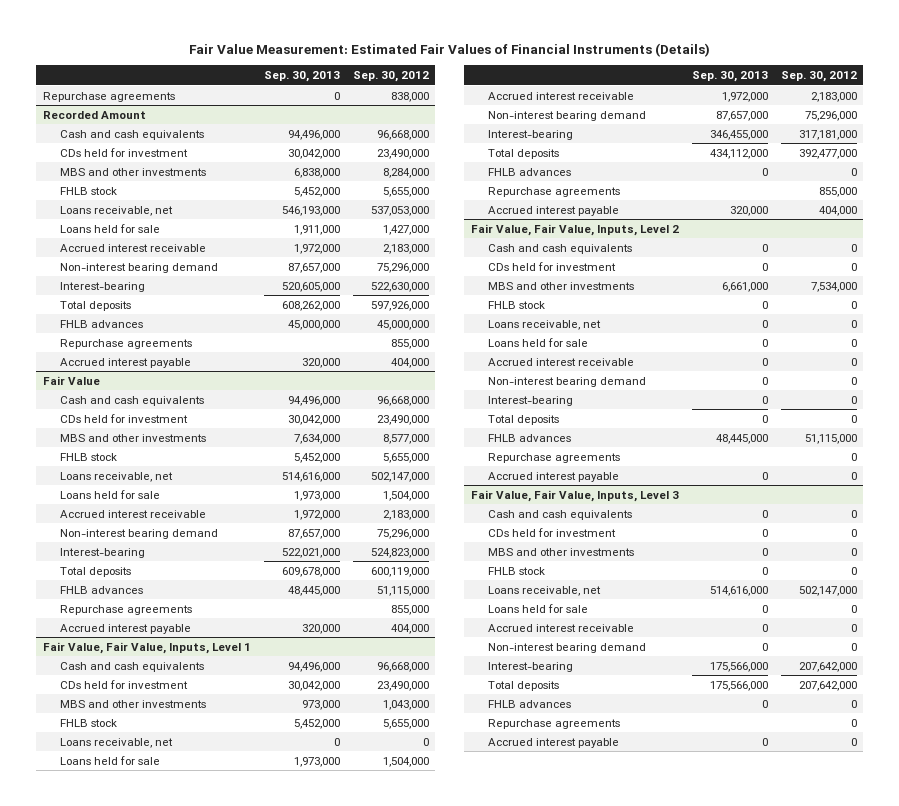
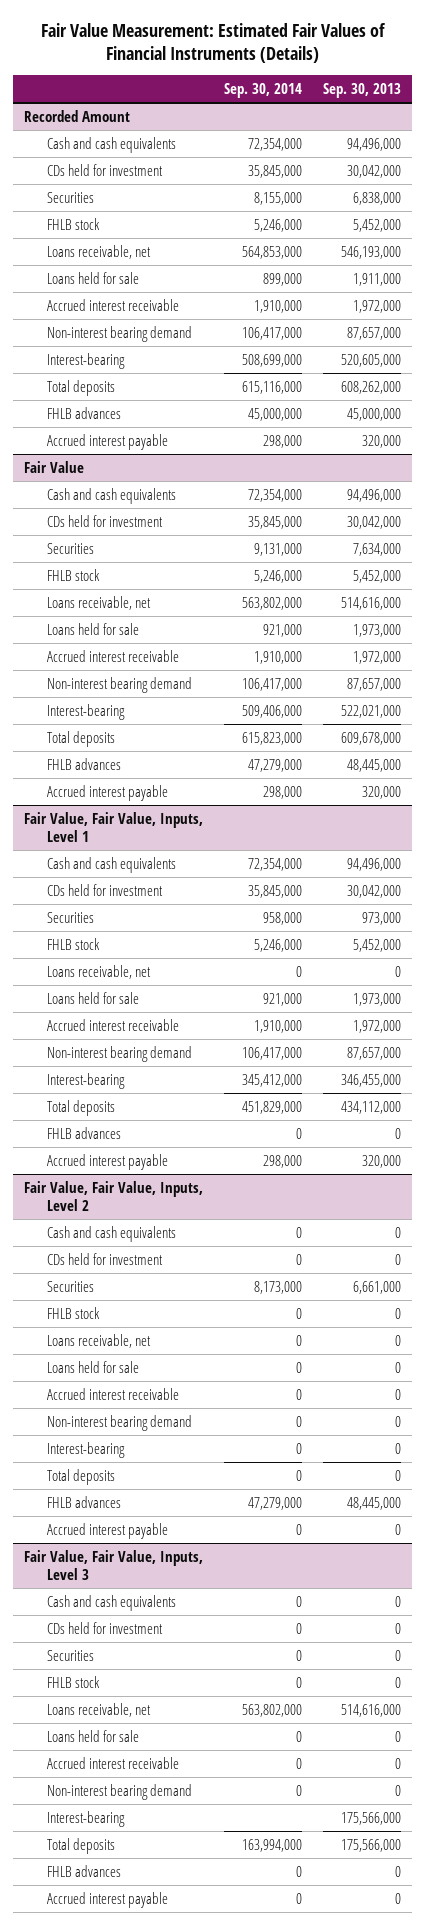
- | Sep. 30, 2013 | Sep. 30, 2012
+ | Sep. 30, 2014 | Sep. 30, 2013
- Repurchase agreements | 0 | 838,000
@ Recorded Amount
- MBS and other investments | 6,838,000 | 8,284,000
+ Securities | 8,155,000 | 6,838,000
- Repurchase agreements | | 855,000
@ Fair Value
- MBS and other investments | 7,634,000 | 8,577,000
+ Securities | 9,131,000 | 7,634,000
- Repurchase agreements | | 855,000
@ Fair Value, Fair Value, Inputs, Level 1
- MBS and other investments | 973,000 | 1,043,000
+ Securities | 958,000 | 973,000
- Repurchase agreements | | 855,000
@ Fair Value, Fair Value, Inputs, Level 2
- MBS and other investments | 6,661,000 | 7,534,000
+ Securities | 8,173,000 | 6,661,000
- Repurchase agreements | | 0
@ Fair Value, Fair Value, Inputs, Level 3
- MBS and other investments | 0 | 0
+ Securities | 0 | 0
- Repurchase agreements | | 0

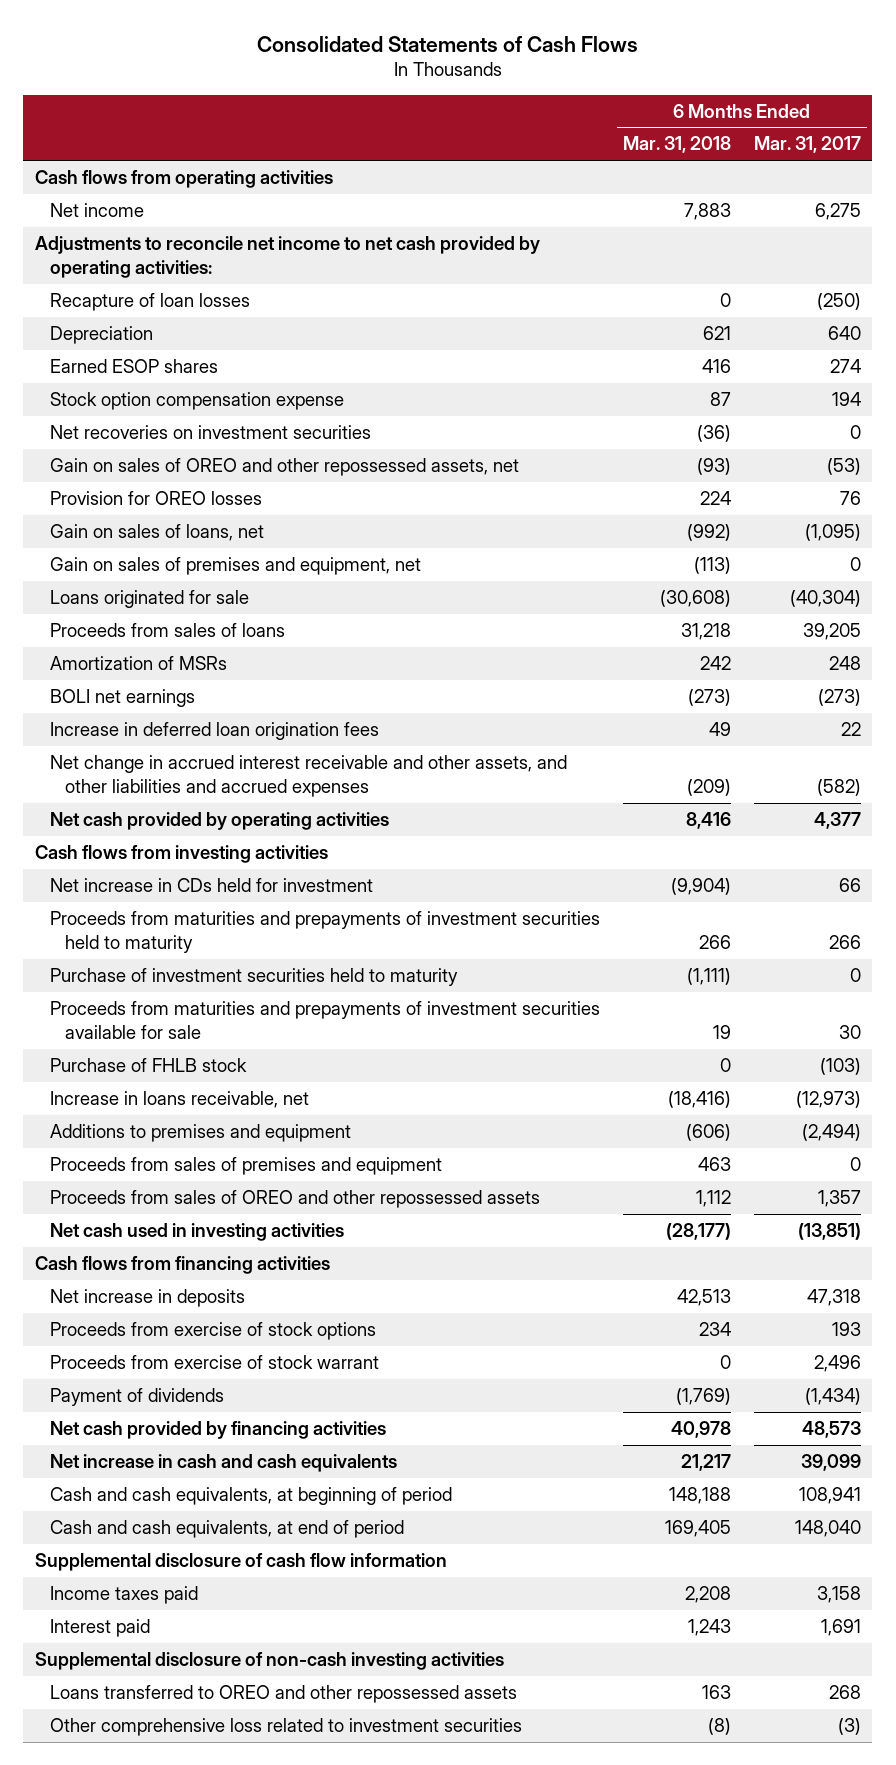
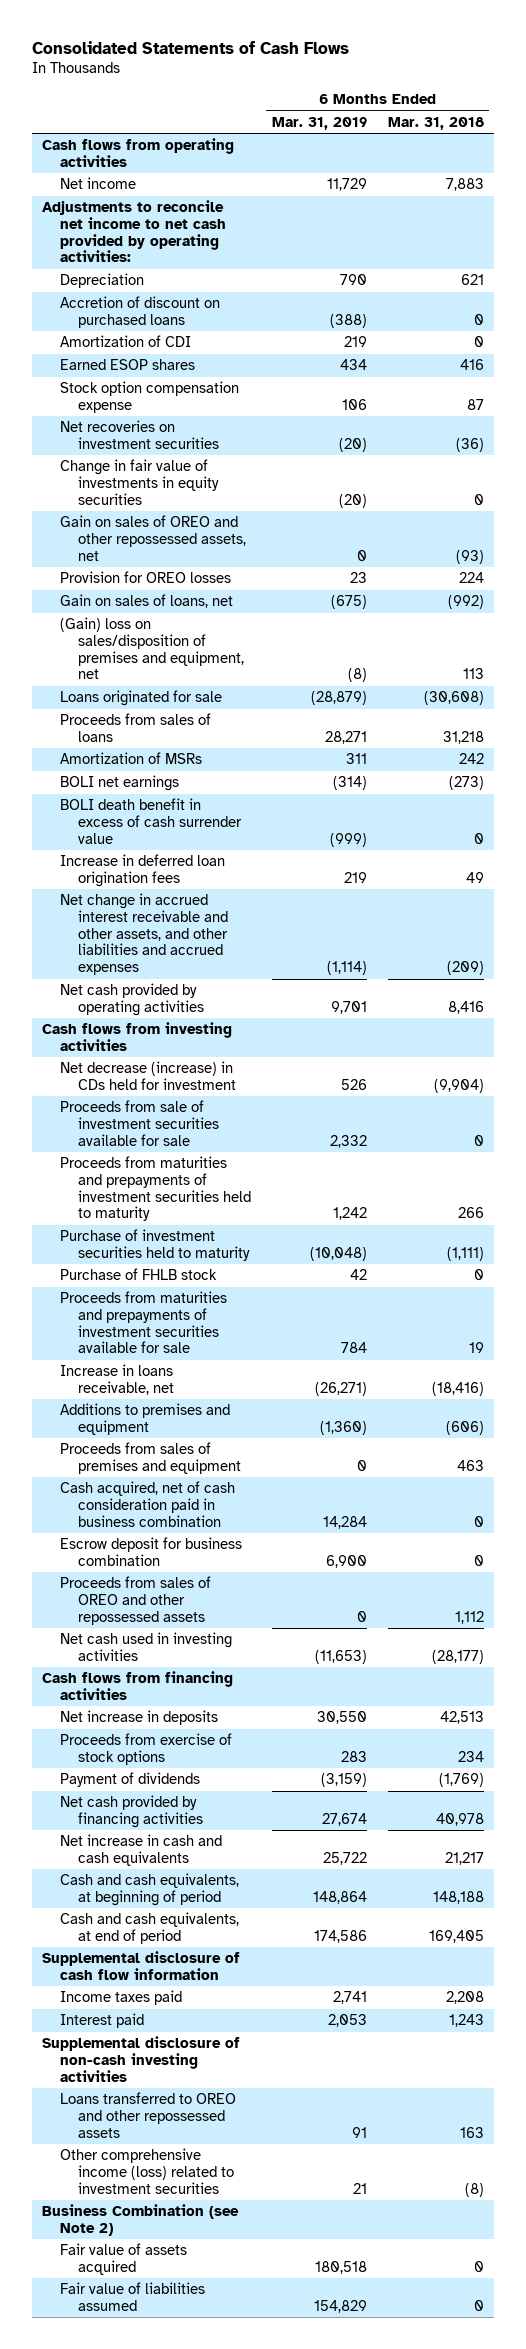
- | 6 Months Ended Mar. 31, 2018 | 6 Months Ended Mar. 31, 2017
+ | 6 Months Ended Mar. 31, 2019 | 6 Months Ended Mar. 31, 2018
- Recapture of loan losses | 0 | (250)
+ Accretion of discount on purchased loans | (388) | 0
+ Amortization of CDI | 219 | 0
+ Change in fair value of investments in equity securities | (20) | 0
- Gain on sales of premises and equipment, net | (113) | 0
+ (Gain) loss on sales/disposition of premises and equipment, net | (8) | 113
+ BOLI death benefit in excess of cash surrender value | (999) | 0
- Net increase in CDs held for investment | (9,904) | 66
+ Net decrease (increase) in CDs held for investment | 526 | (9,904)
+ Proceeds from sale of investment securities available for sale | 2,332 | 0
moved down: Proceeds from maturities and prepayments of investment securities available for sale | 784 | 19
+ Cash acquired, net of cash consideration paid in business combination | 14,284 | 0
+ Escrow deposit for business combination | 6,900 | 0
- Proceeds from exercise of stock warrant | 0 | 2,496
- Other comprehensive loss related to investment securities | (8) | (3)
+ Other comprehensive income (loss) related to investment securities | 21 | (8)
+ Business Combination (see Note 2)
+ Fair value of assets acquired | 180,518 | 0
+ Fair value of liabilities assumed | 154,829 | 0

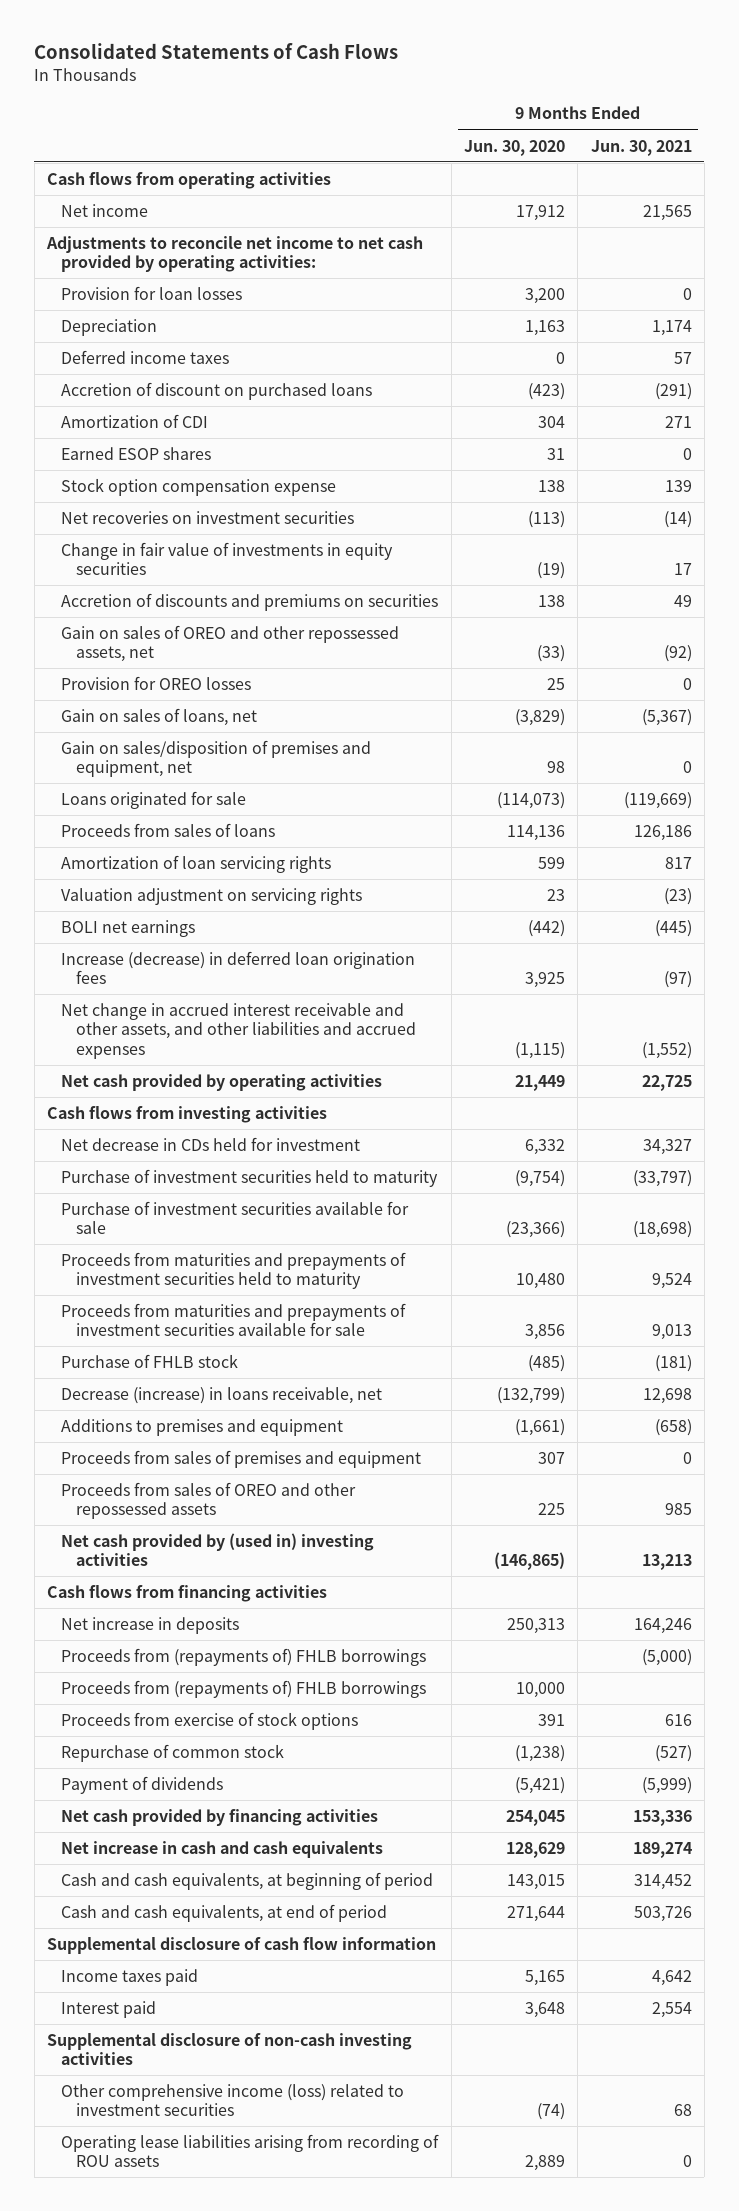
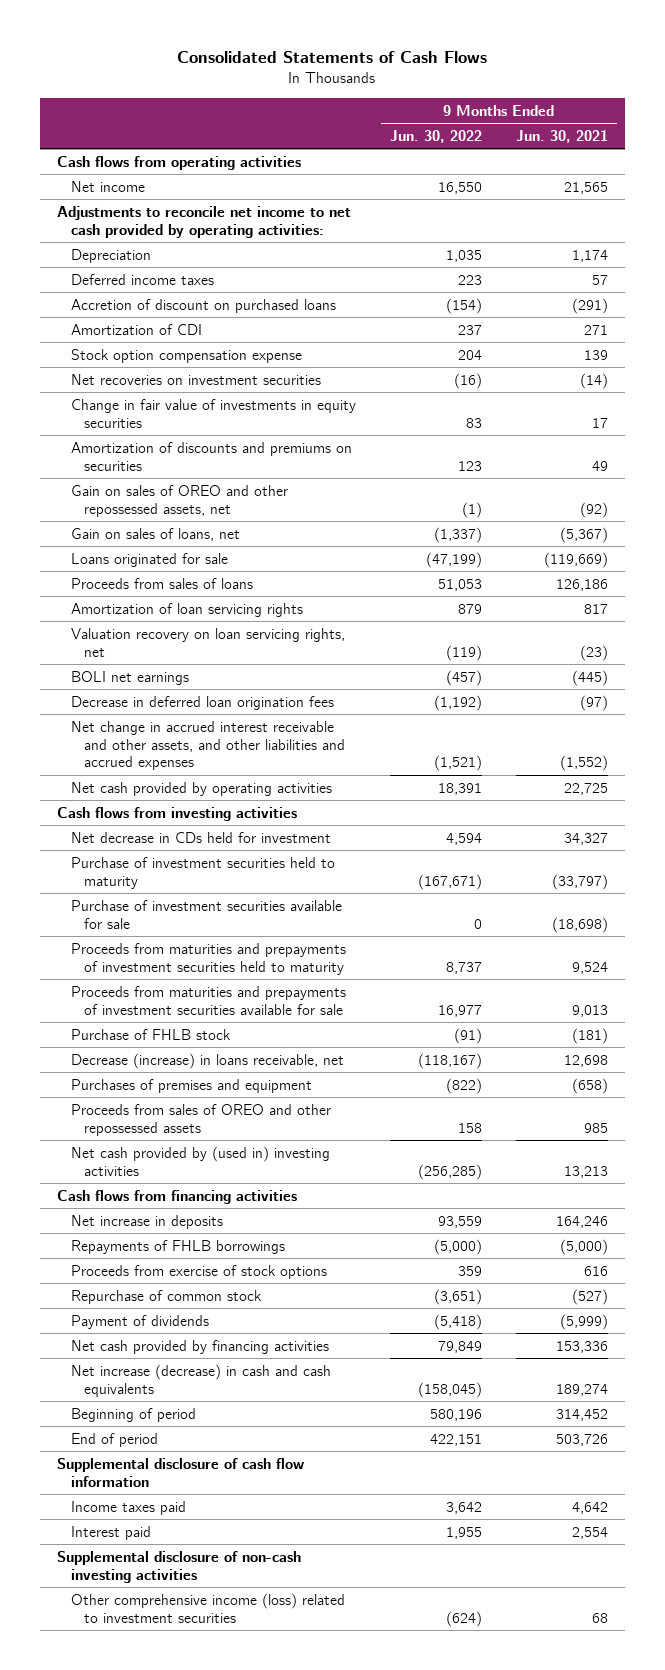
- | 9 Months Ended Jun. 30, 2020 | 9 Months Ended Jun. 30, 2021
+ | 9 Months Ended Jun. 30, 2022 | 9 Months Ended Jun. 30, 2021
- Provision for loan losses | 3,200 | 0
- Earned ESOP shares | 31 | 0
- Accretion of discounts and premiums on securities | 138 | 49
+ Amortization of discounts and premiums on securities | 123 | 49
- Provision for OREO losses | 25 | 0
- Gain on sales/disposition of premises and equipment, net | 98 | 0
- Valuation adjustment on servicing rights | 23 | (23)
+ Valuation recovery on loan servicing rights, net | (119) | (23)
- Increase (decrease) in deferred loan origination fees | 3,925 | (97)
+ Decrease in deferred loan origination fees | (1,192) | (97)
- Additions to premises and equipment | (1,661) | (658)
- Proceeds from sales of premises and equipment | 307 | 0
+ Purchases of premises and equipment | (822) | (658)
- Proceeds from (repayments of) FHLB borrowings | | (5,000)
- Proceeds from (repayments of) FHLB borrowings | 10,000 |
+ Repayments of FHLB borrowings | (5,000) | (5,000)
- Net increase in cash and cash equivalents | 128,629 | 189,274
- Cash and cash equivalents, at beginning of period | 143,015 | 314,452
- Cash and cash equivalents, at end of period | 271,644 | 503,726
+ Net increase (decrease) in cash and cash equivalents | (158,045) | 189,274
+ Beginning of period | 580,196 | 314,452
+ End of period | 422,151 | 503,726
- Operating lease liabilities arising from recording of ROU assets | 2,889 | 0

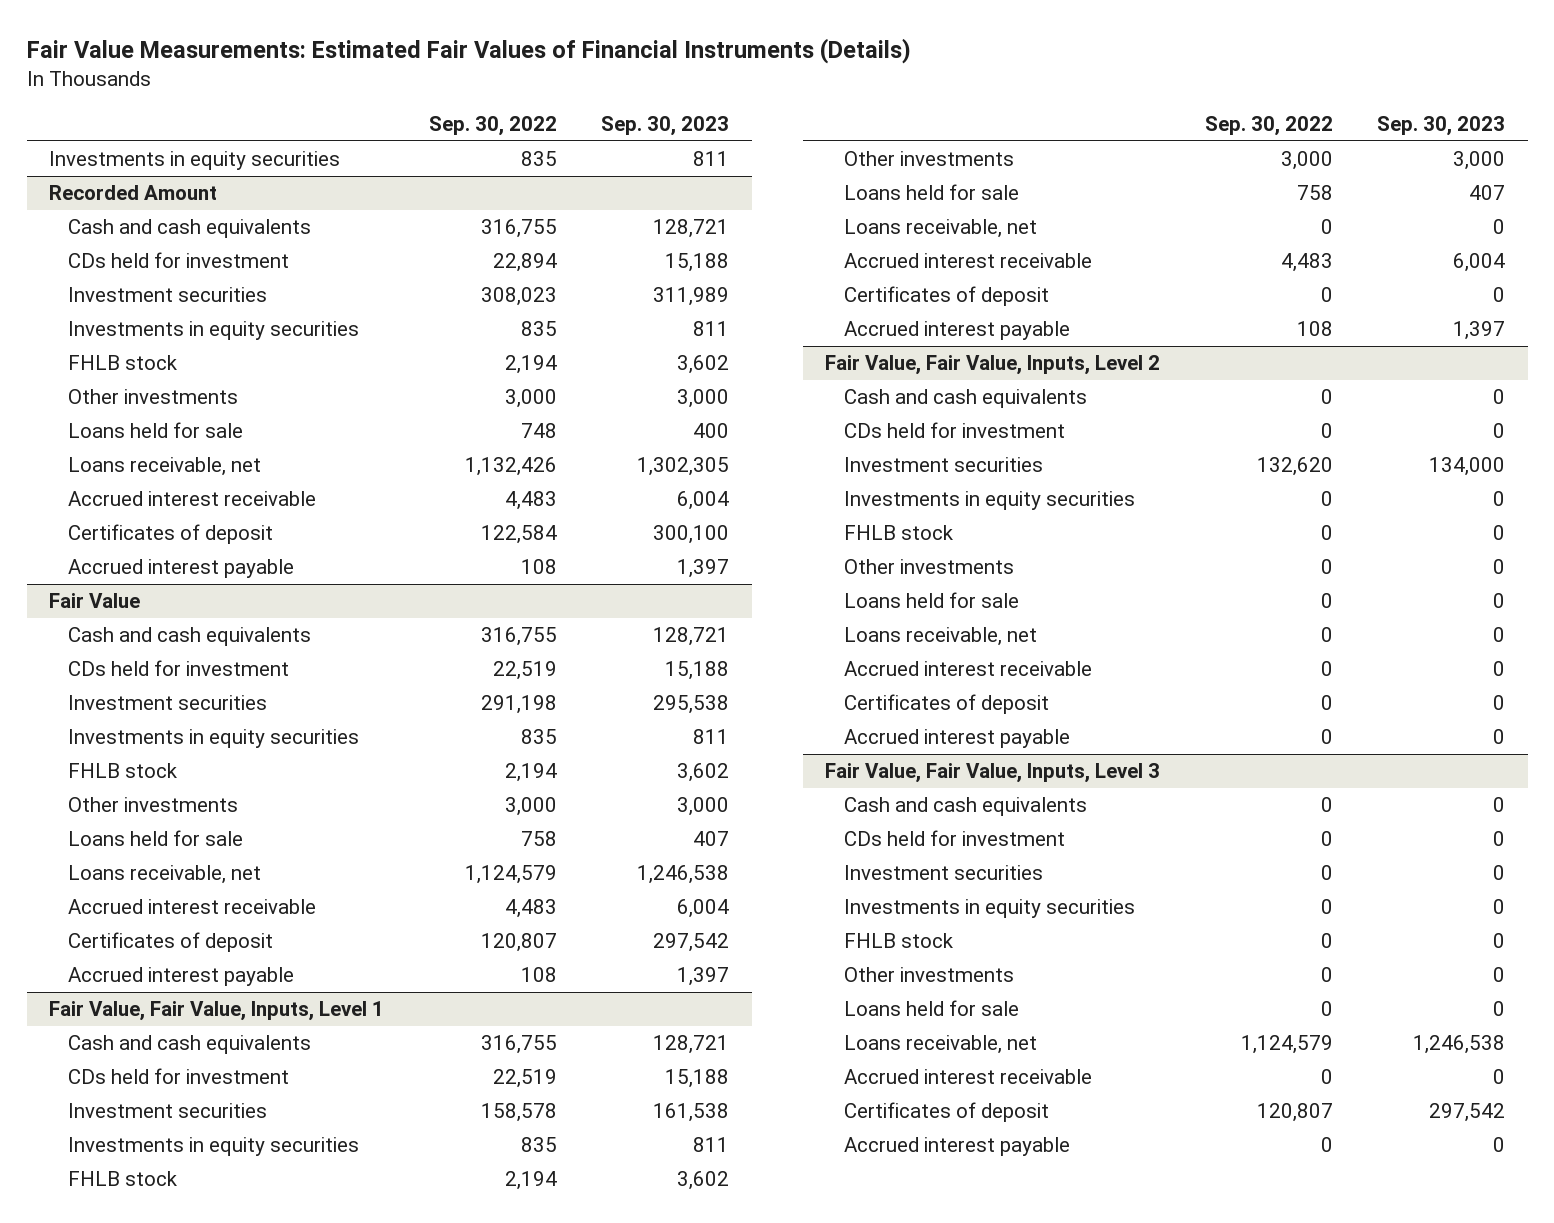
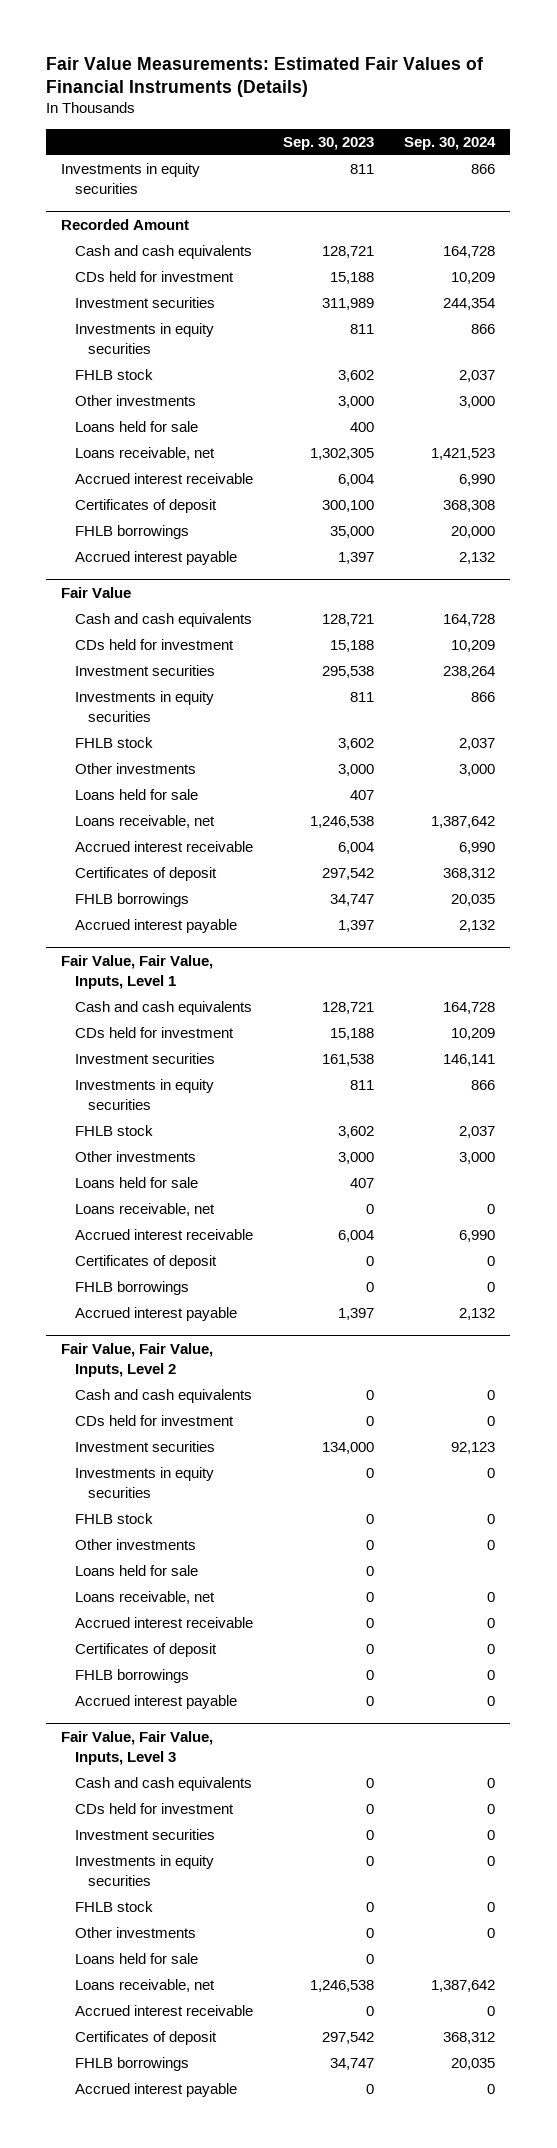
- | Sep. 30, 2022 | Sep. 30, 2023
+ | Sep. 30, 2023 | Sep. 30, 2024
@ Recorded Amount
+ FHLB borrowings | 35,000 | 20,000
@ Fair Value
+ FHLB borrowings | 34,747 | 20,035
@ Fair Value, Fair Value, Inputs, Level 1
+ FHLB borrowings | 0 | 0
@ Fair Value, Fair Value, Inputs, Level 2
+ FHLB borrowings | 0 | 0
@ Fair Value, Fair Value, Inputs, Level 3
+ FHLB borrowings | 34,747 | 20,035

